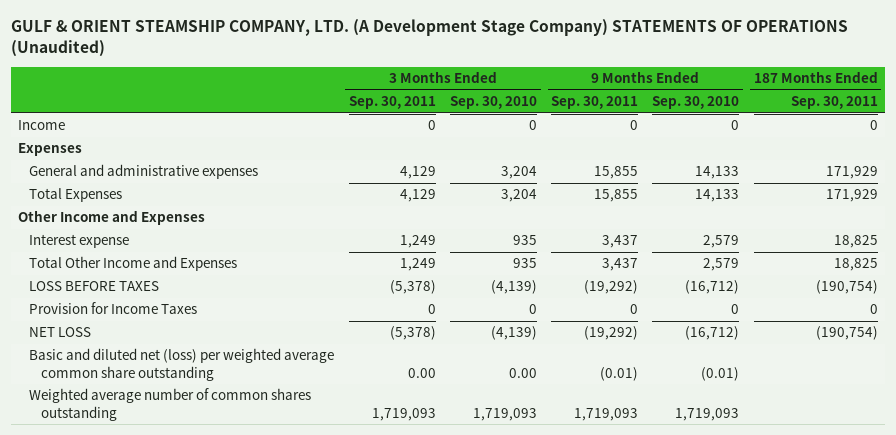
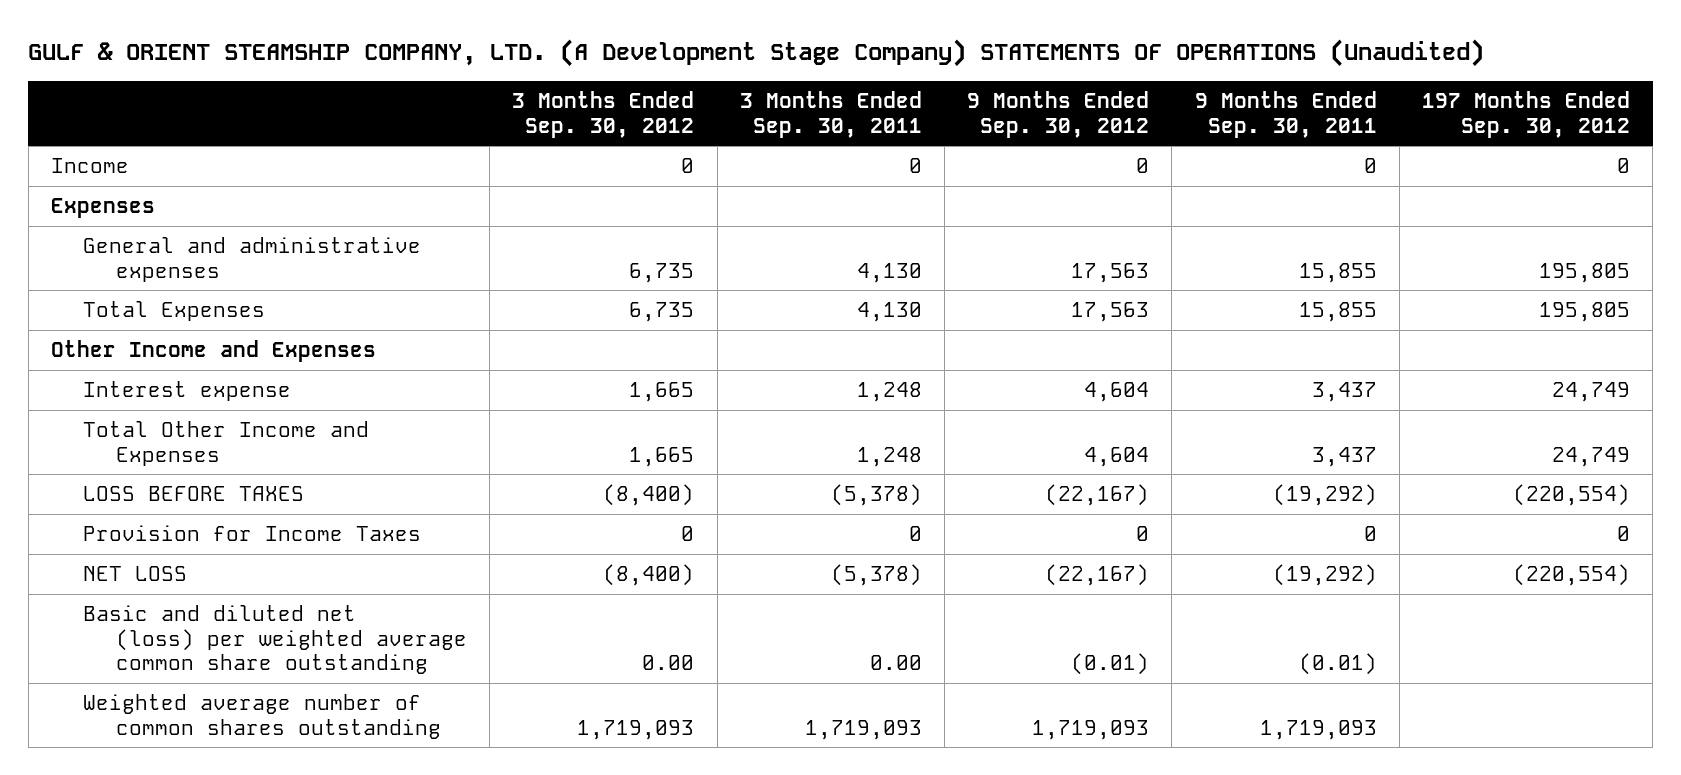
- | 3 Months Ended Sep. 30, 2011 | 3 Months Ended Sep. 30, 2010 | 9 Months Ended Sep. 30, 2011 | 9 Months Ended Sep. 30, 2010 | 187 Months Ended Sep. 30, 2011
+ | 3 Months Ended Sep. 30, 2012 | 3 Months Ended Sep. 30, 2011 | 9 Months Ended Sep. 30, 2012 | 9 Months Ended Sep. 30, 2011 | 197 Months Ended Sep. 30, 2012
- General and administrative expenses | 4,129 | 3,204 | 15,855 | 14,133 | 171,929
- Total Expenses | 4,129 | 3,204 | 15,855 | 14,133 | 171,929
+ General and administrative expenses | 6,735 | 4,130 | 17,563 | 15,855 | 195,805
+ Total Expenses | 6,735 | 4,130 | 17,563 | 15,855 | 195,805
- Interest expense | 1,249 | 935 | 3,437 | 2,579 | 18,825
- Total Other Income and Expenses | 1,249 | 935 | 3,437 | 2,579 | 18,825
+ Interest expense | 1,665 | 1,248 | 4,604 | 3,437 | 24,749
+ Total Other Income and Expenses | 1,665 | 1,248 | 4,604 | 3,437 | 24,749

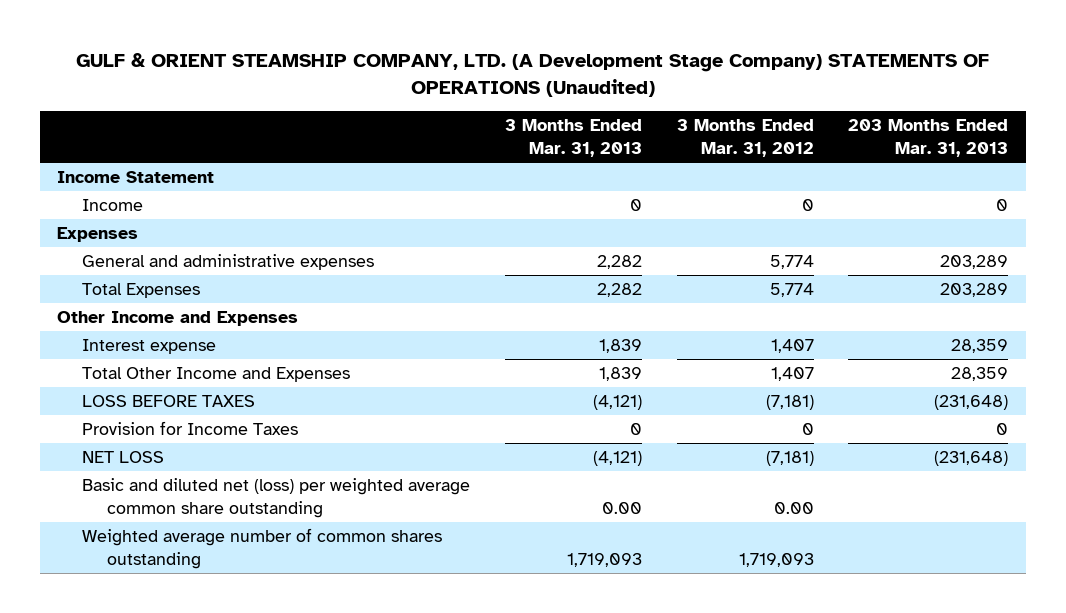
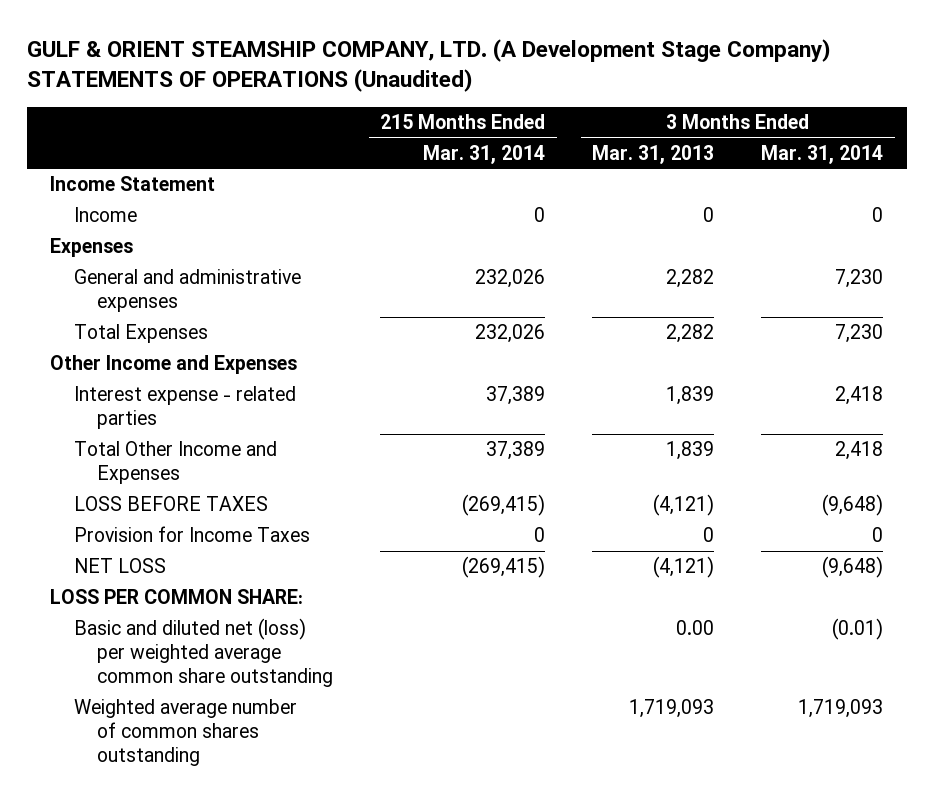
- | 3 Months Ended Mar. 31, 2013 | 3 Months Ended Mar. 31, 2012 | 203 Months Ended Mar. 31, 2013
+ | 215 Months Ended Mar. 31, 2014 | 3 Months Ended Mar. 31, 2013 | 3 Months Ended Mar. 31, 2014
- Interest expense | 1,839 | 1,407 | 28,359
+ Interest expense - related parties | 37,389 | 1,839 | 2,418
+ LOSS PER COMMON SHARE:

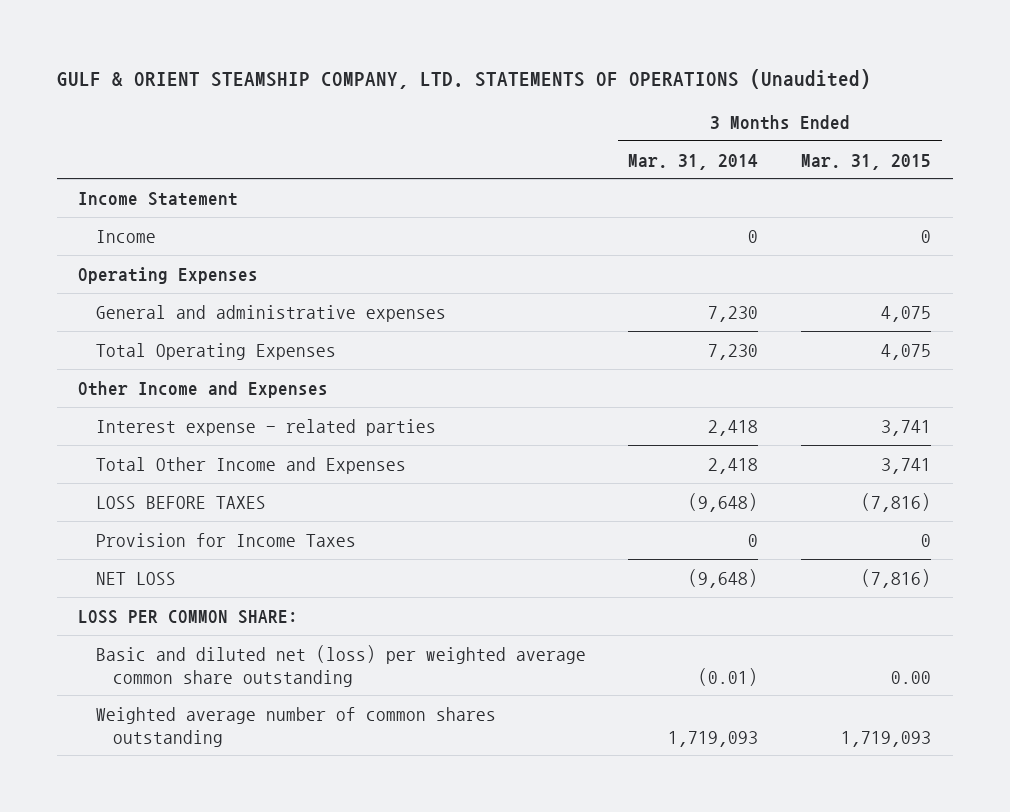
- GULF & ORIENT STEAMSHIP COMPANY, LTD. (A Development Stage Company) STATEMENTS OF OPERATIONS (Unaudited)
+ GULF & ORIENT STEAMSHIP COMPANY, LTD. STATEMENTS OF OPERATIONS (Unaudited)
- | 215 Months Ended Mar. 31, 2014 | 3 Months Ended Mar. 31, 2013 | 3 Months Ended Mar. 31, 2014
+ | 3 Months Ended Mar. 31, 2014 | 3 Months Ended Mar. 31, 2015
- Expenses
+ Operating Expenses
- Total Expenses | 232,026 | 2,282 | 7,230
+ Total Operating Expenses | 7,230 | 4,075

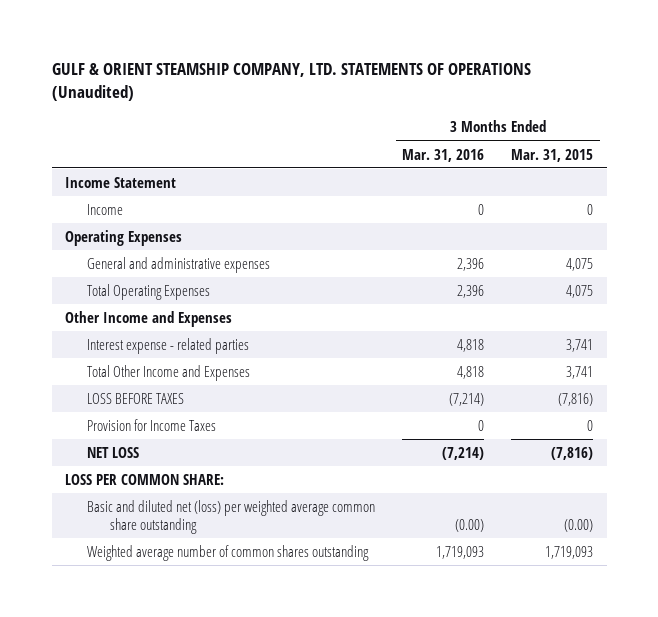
- | 3 Months Ended Mar. 31, 2014 | 3 Months Ended Mar. 31, 2015
+ | 3 Months Ended Mar. 31, 2016 | 3 Months Ended Mar. 31, 2015
- Basic and diluted net (loss) per weighted average common share outstanding | (0.01) | 0.00
+ Basic and diluted net (loss) per weighted average common share outstanding | (0.00) | (0.00)

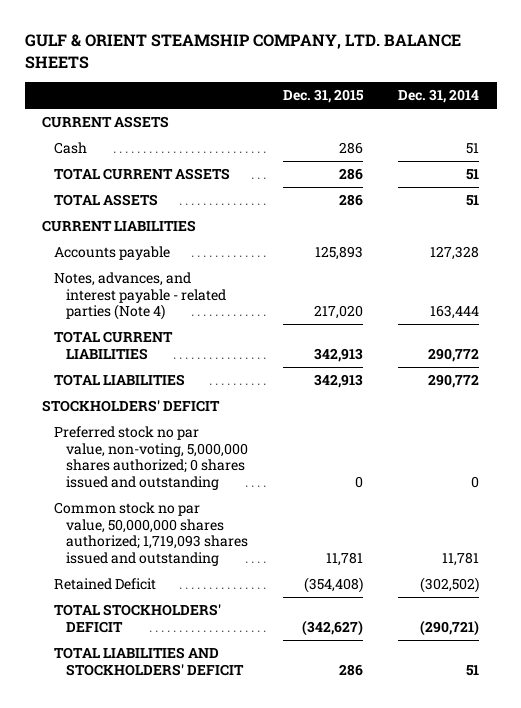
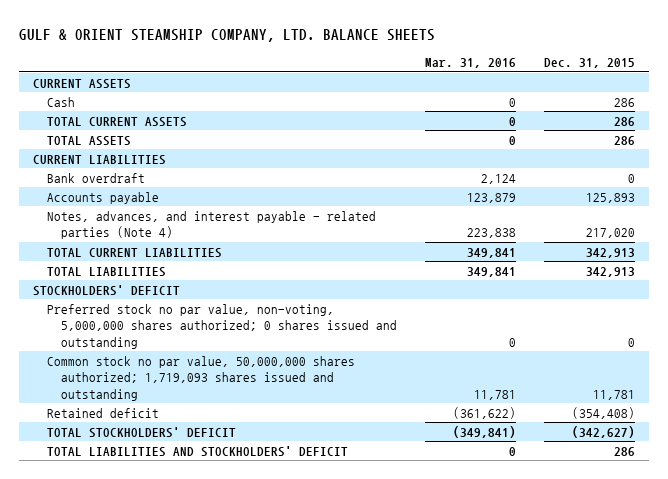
- | Dec. 31, 2015 | Dec. 31, 2014
+ | Mar. 31, 2016 | Dec. 31, 2015
+ Bank overdraft | 2,124 | 0
- Retained Deficit | (354,408) | (302,502)
+ Retained deficit | (361,622) | (354,408)

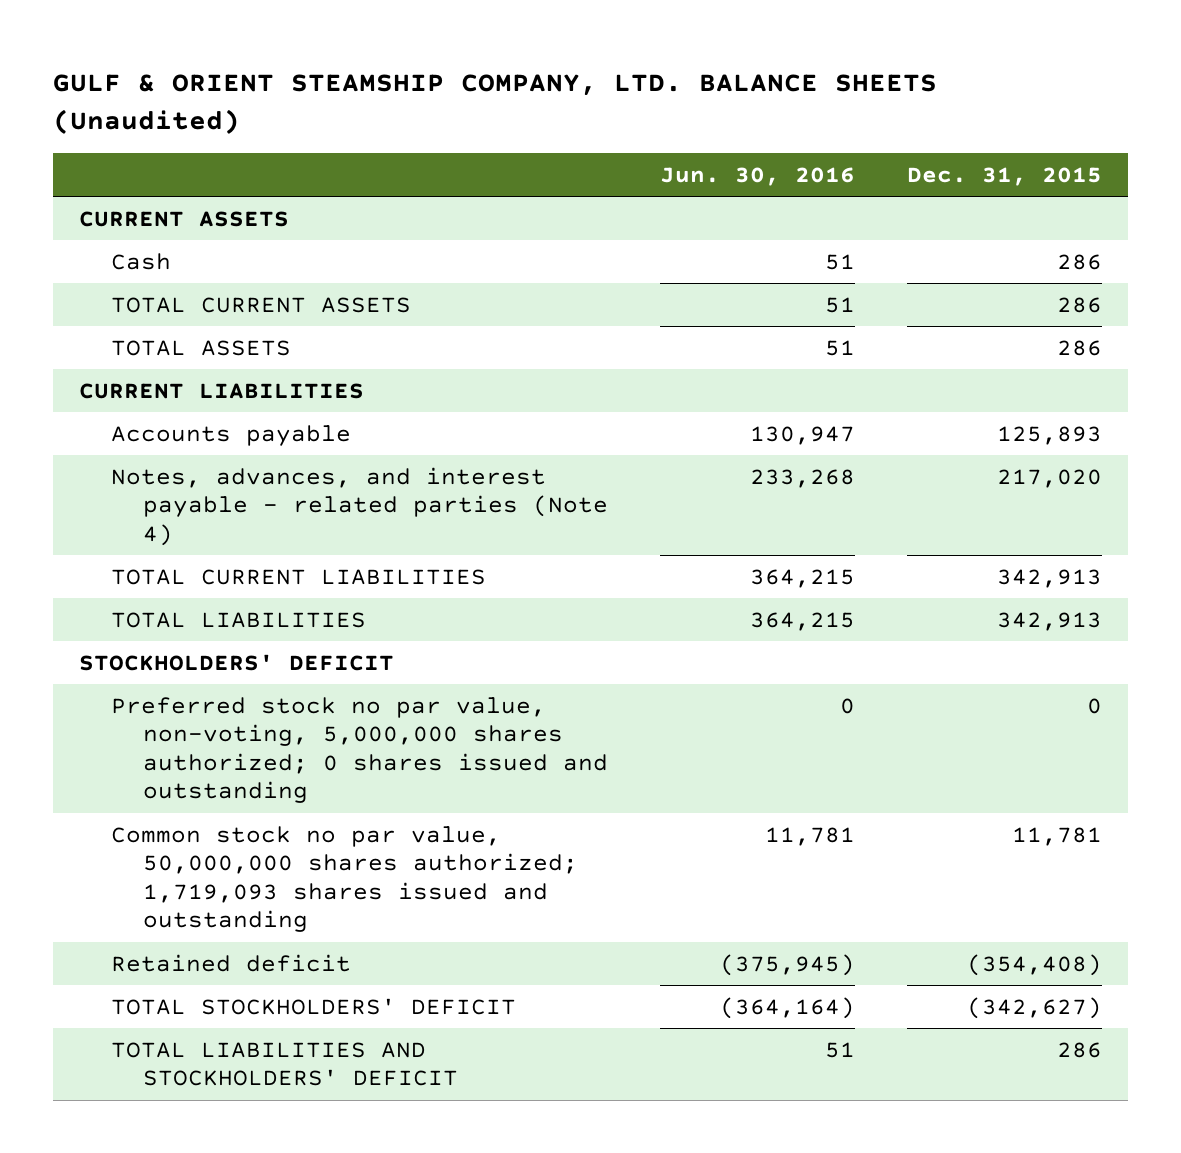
- GULF & ORIENT STEAMSHIP COMPANY, LTD. BALANCE SHEETS
+ GULF & ORIENT STEAMSHIP COMPANY, LTD. BALANCE SHEETS (Unaudited)
- | Mar. 31, 2016 | Dec. 31, 2015
+ | Jun. 30, 2016 | Dec. 31, 2015
- Bank overdraft | 2,124 | 0

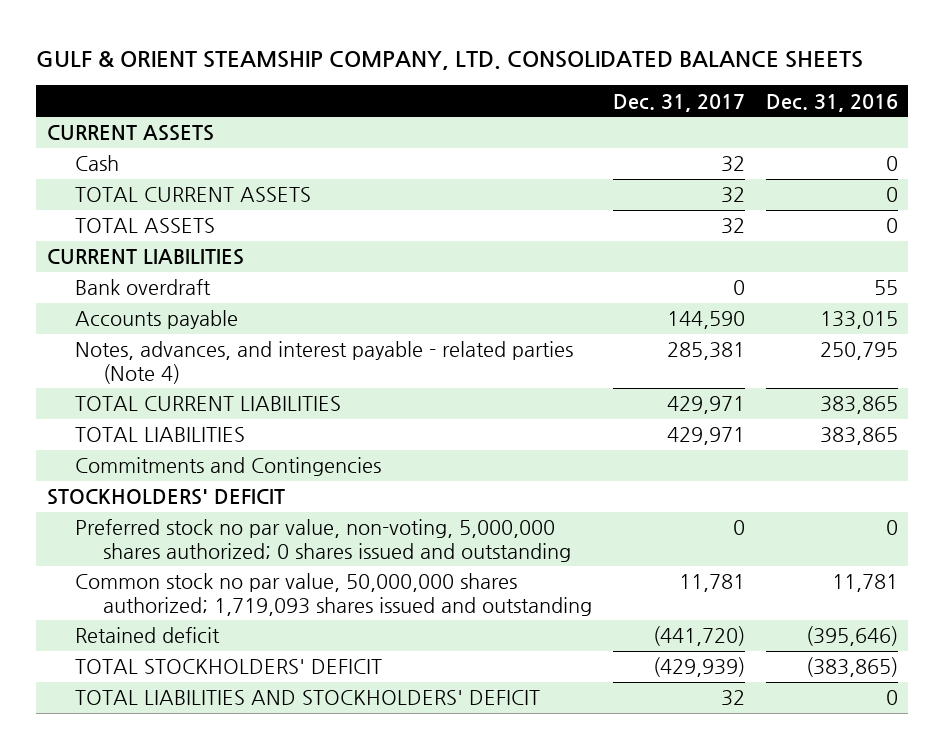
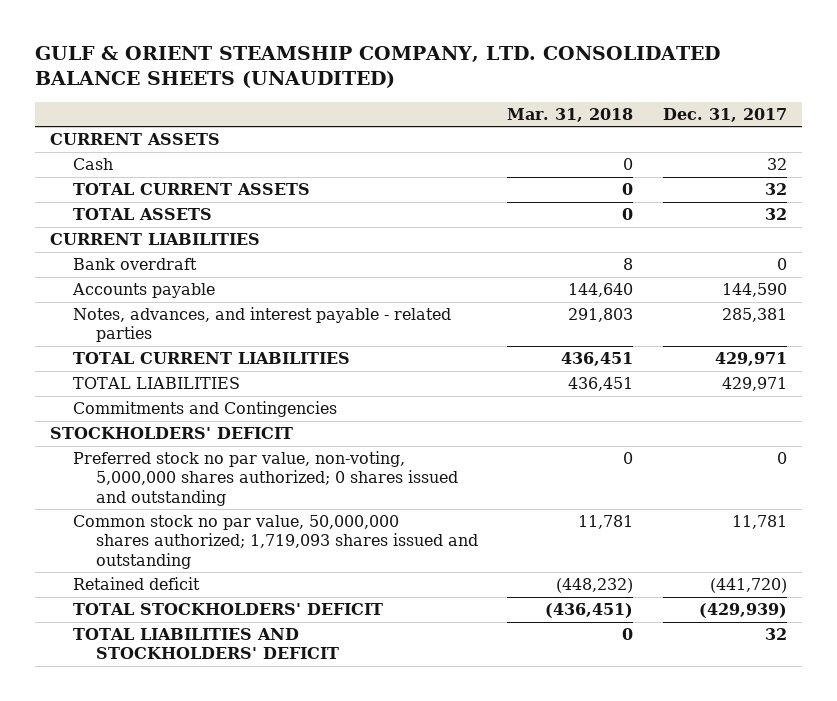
- GULF & ORIENT STEAMSHIP COMPANY, LTD. CONSOLIDATED BALANCE SHEETS
+ GULF & ORIENT STEAMSHIP COMPANY, LTD. CONSOLIDATED BALANCE SHEETS (UNAUDITED)
- | Dec. 31, 2017 | Dec. 31, 2016
+ | Mar. 31, 2018 | Dec. 31, 2017
- Notes, advances, and interest payable - related parties (Note 4) | 285,381 | 250,795
+ Notes, advances, and interest payable - related parties | 291,803 | 285,381

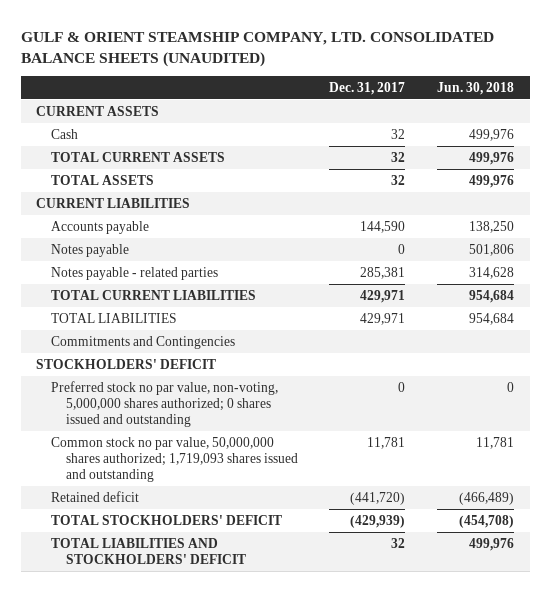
- | Mar. 31, 2018 | Dec. 31, 2017
+ | Dec. 31, 2017 | Jun. 30, 2018
- Bank overdraft | 8 | 0
- Notes, advances, and interest payable - related parties | 291,803 | 285,381
+ Notes payable | 0 | 501,806
+ Notes payable - related parties | 285,381 | 314,628

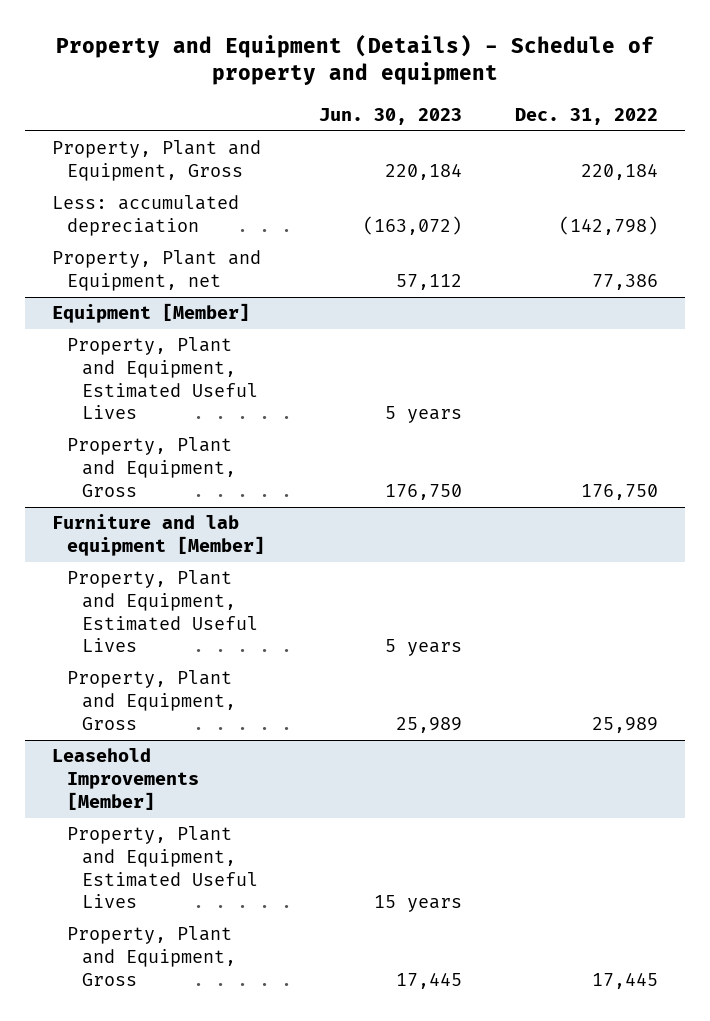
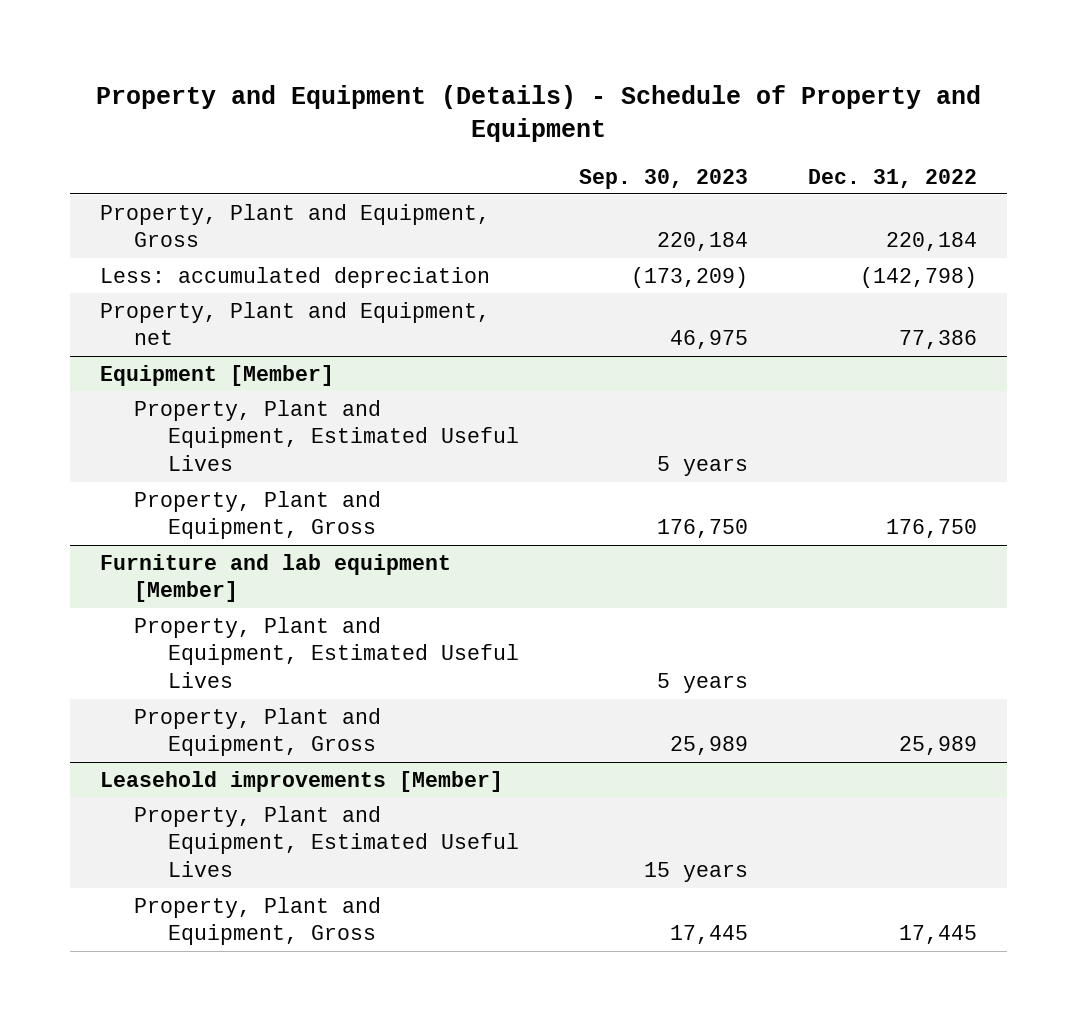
- Property and Equipment (Details) - Schedule of property and equipment
+ Property and Equipment (Details) - Schedule of Property and Equipment
- | Jun. 30, 2023 | Dec. 31, 2022
+ | Sep. 30, 2023 | Dec. 31, 2022
- Leasehold Improvements [Member]
+ Leasehold improvements [Member]

